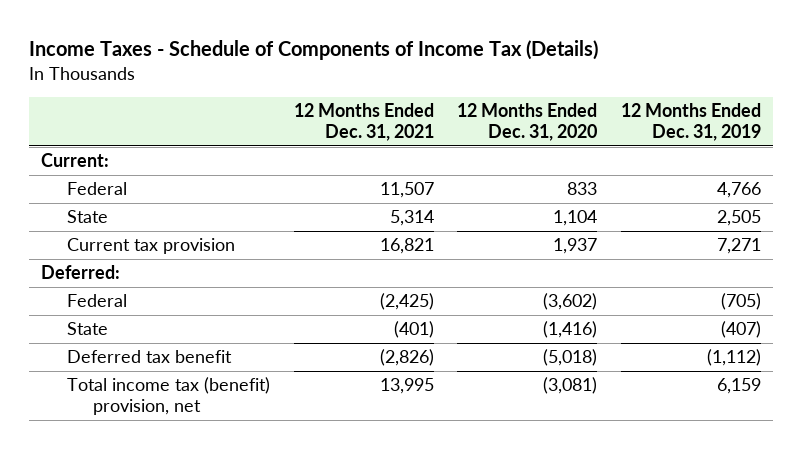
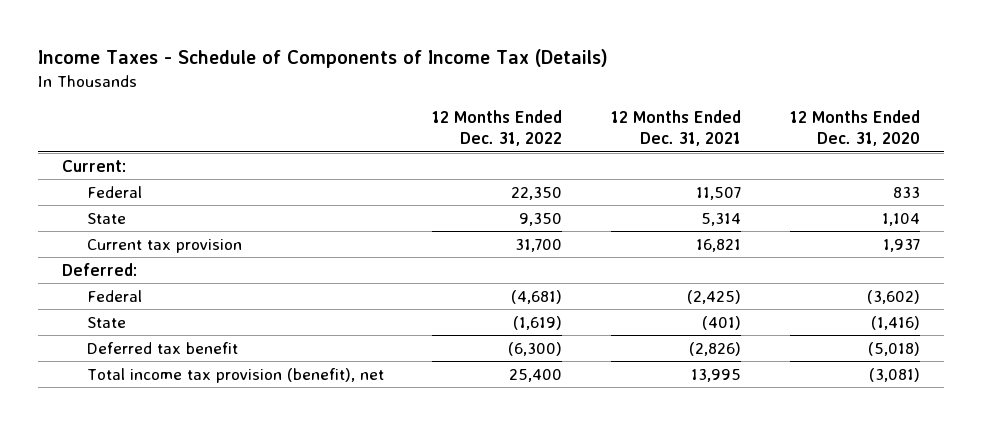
- | 12 Months Ended Dec. 31, 2021 | 12 Months Ended Dec. 31, 2020 | 12 Months Ended Dec. 31, 2019
+ | 12 Months Ended Dec. 31, 2022 | 12 Months Ended Dec. 31, 2021 | 12 Months Ended Dec. 31, 2020
- Total income tax (benefit) provision, net | 13,995 | (3,081) | 6,159
+ Total income tax provision (benefit), net | 25,400 | 13,995 | (3,081)

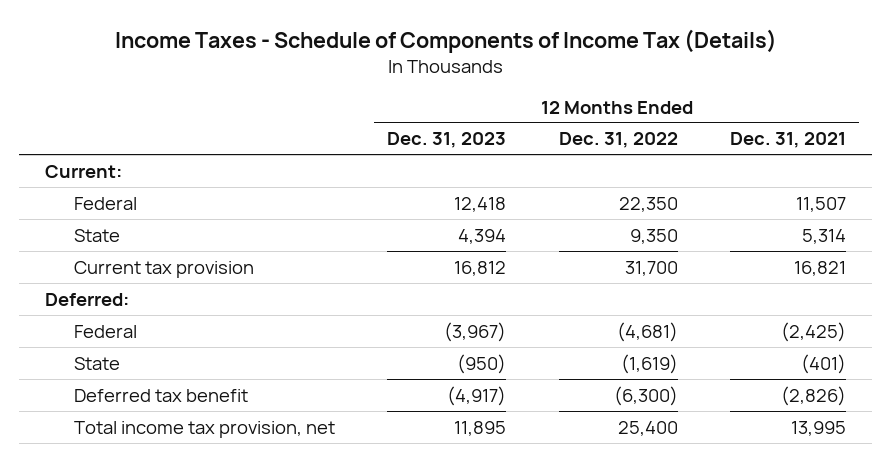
- | 12 Months Ended Dec. 31, 2022 | 12 Months Ended Dec. 31, 2021 | 12 Months Ended Dec. 31, 2020
+ | 12 Months Ended Dec. 31, 2023 | 12 Months Ended Dec. 31, 2022 | 12 Months Ended Dec. 31, 2021
- Total income tax provision (benefit), net | 25,400 | 13,995 | (3,081)
+ Total income tax provision, net | 11,895 | 25,400 | 13,995

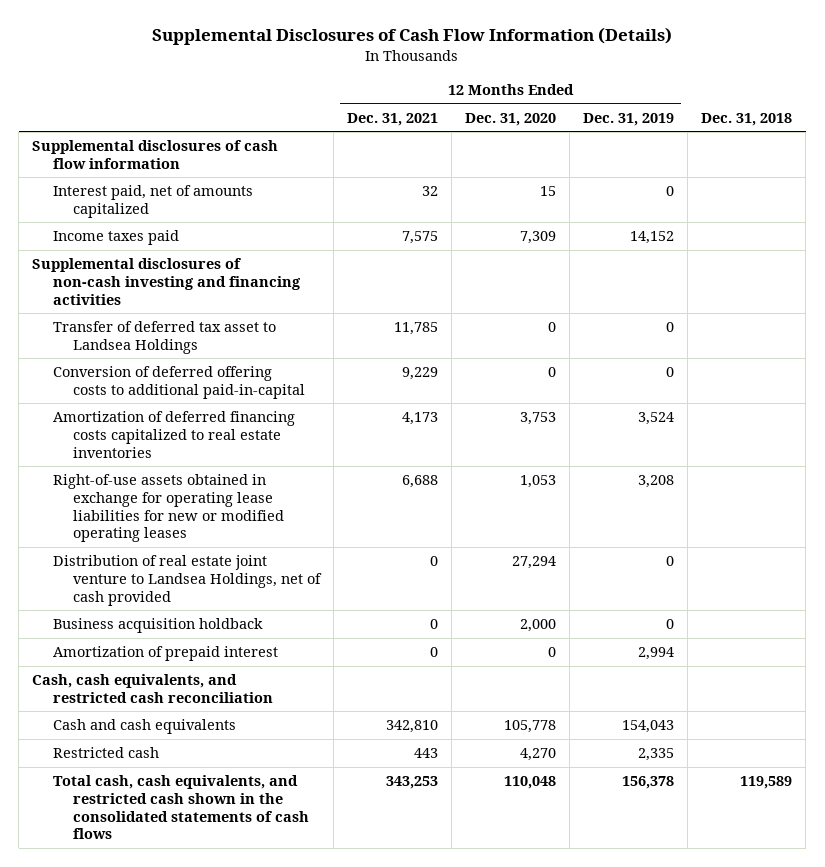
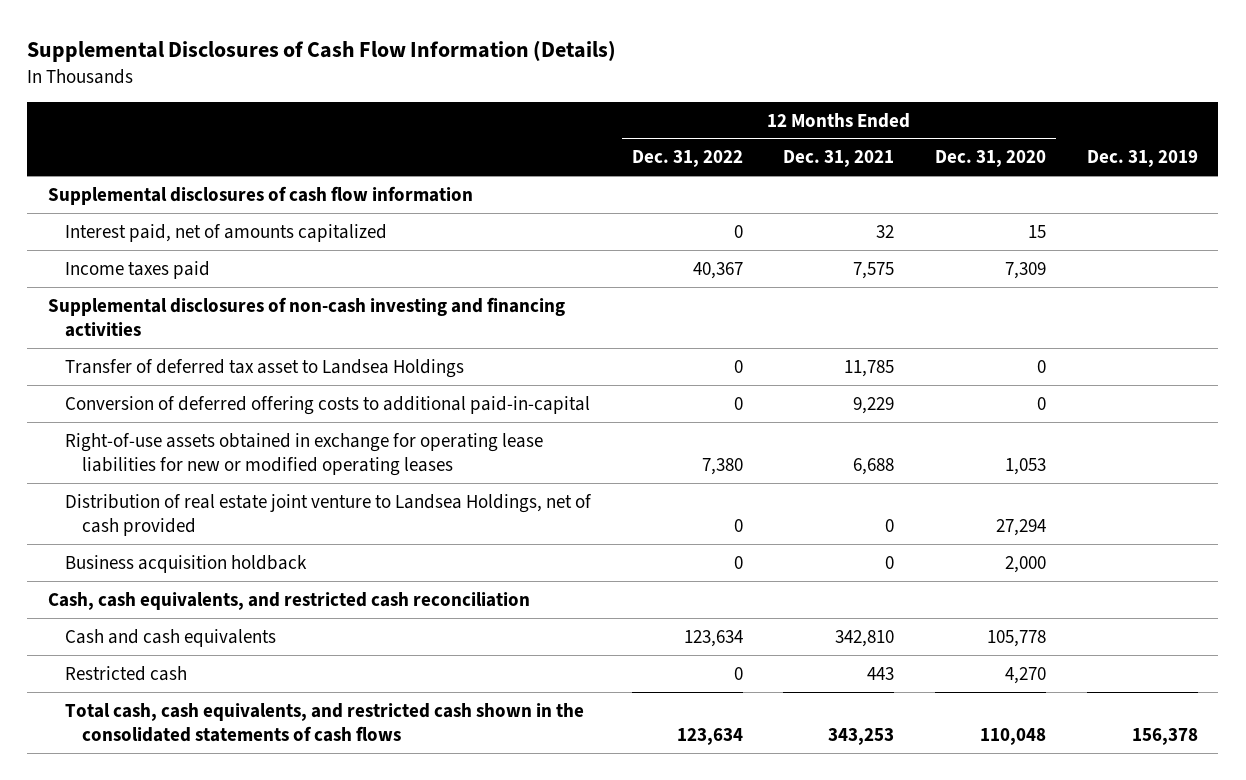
- | 12 Months Ended Dec. 31, 2021 | 12 Months Ended Dec. 31, 2020 | 12 Months Ended Dec. 31, 2019 | Dec. 31, 2018
+ | 12 Months Ended Dec. 31, 2022 | 12 Months Ended Dec. 31, 2021 | 12 Months Ended Dec. 31, 2020 | Dec. 31, 2019
- Amortization of deferred financing costs capitalized to real estate inventories | 4,173 | 3,753 | 3,524 |
- Amortization of prepaid interest | 0 | 0 | 2,994 |

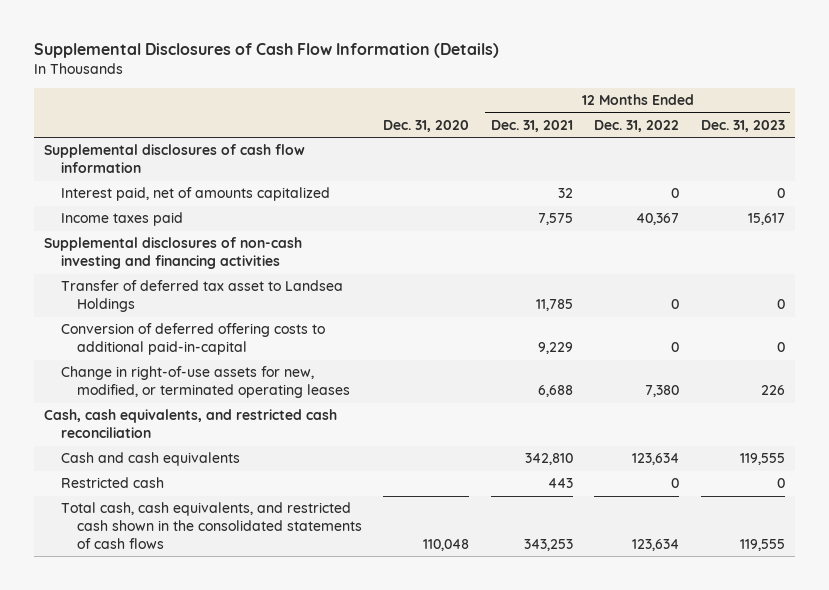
- | 12 Months Ended Dec. 31, 2022 | 12 Months Ended Dec. 31, 2021 | 12 Months Ended Dec. 31, 2020 | Dec. 31, 2019
+ | Dec. 31, 2020 | 12 Months Ended Dec. 31, 2021 | 12 Months Ended Dec. 31, 2022 | 12 Months Ended Dec. 31, 2023
- Right-of-use assets obtained in exchange for operating lease liabilities for new or modified operating leases | 7,380 | 6,688 | 1,053 |
- Distribution of real estate joint venture to Landsea Holdings, net of cash provided | 0 | 0 | 27,294 |
- Business acquisition holdback | 0 | 0 | 2,000 |
+ Change in right-of-use assets for new, modified, or terminated operating leases | | 6,688 | 7,380 | 226

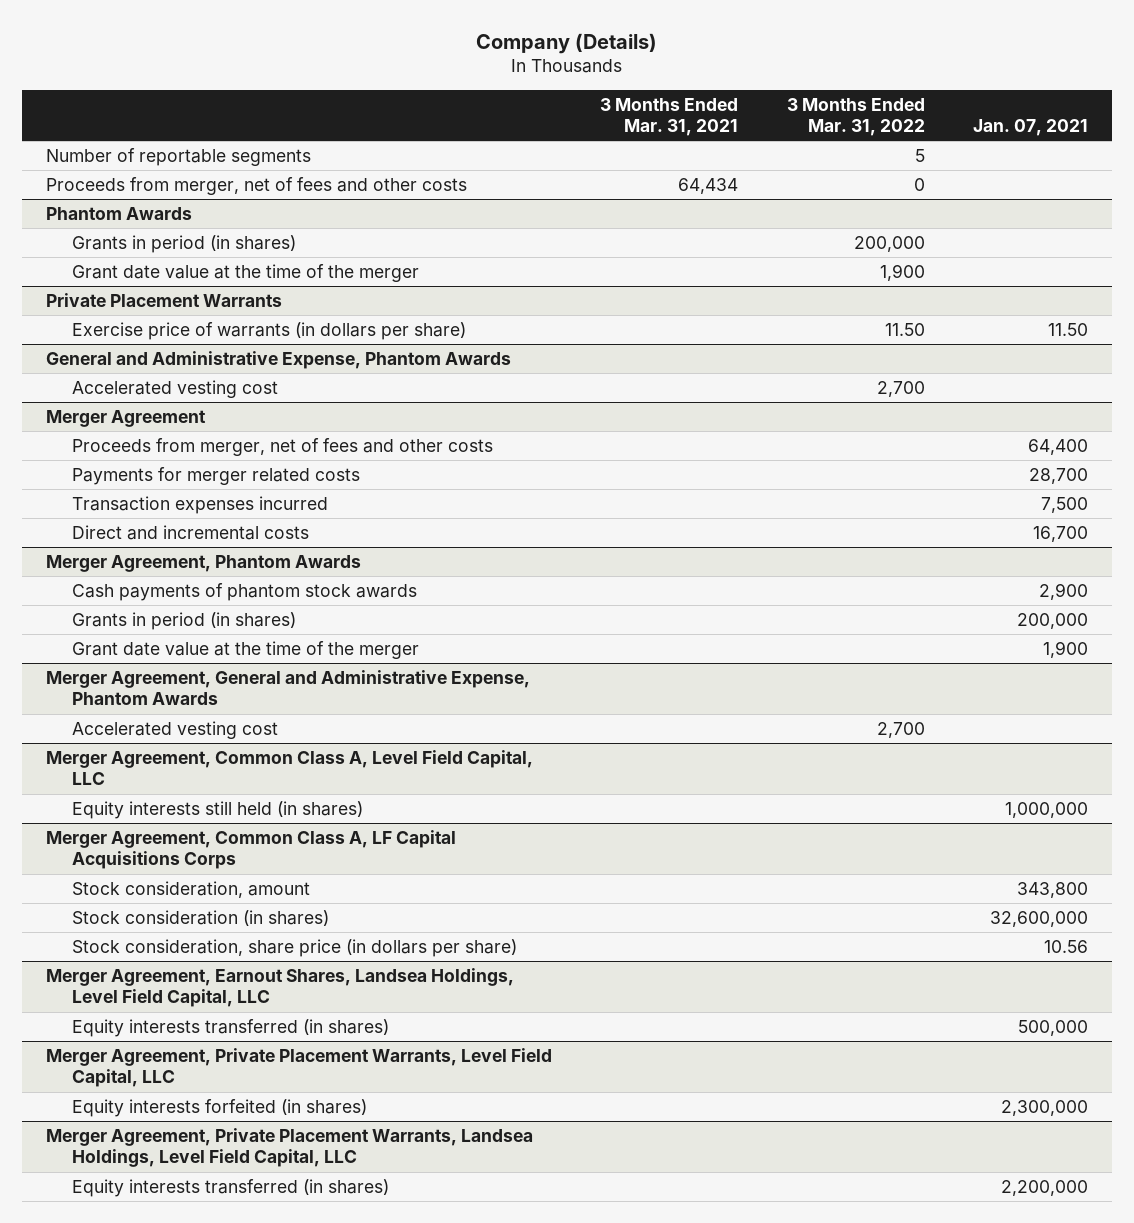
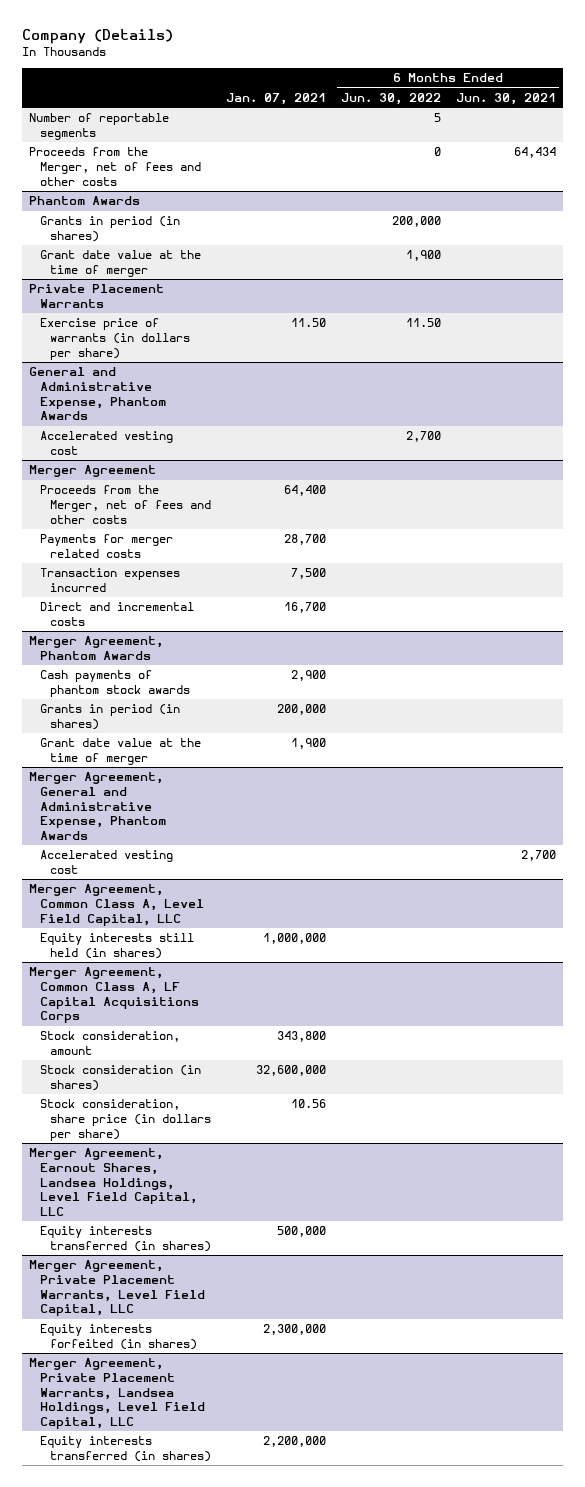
- | 3 Months Ended Mar. 31, 2021 | 3 Months Ended Mar. 31, 2022 | Jan. 07, 2021
+ | Jan. 07, 2021 | 6 Months Ended Jun. 30, 2022 | 6 Months Ended Jun. 30, 2021
- Proceeds from merger, net of fees and other costs | 64,434 | 0 |
+ Proceeds from the Merger, net of fees and other costs | | 0 | 64,434
@ Phantom Awards
- Grant date value at the time of the merger | | 1,900 |
+ Grant date value at the time of merger | | 1,900 |
@ Merger Agreement
- Proceeds from merger, net of fees and other costs | | | 64,400
+ Proceeds from the Merger, net of fees and other costs | 64,400 | |
@ Merger Agreement, Phantom Awards
- Grant date value at the time of the merger | | | 1,900
+ Grant date value at the time of merger | 1,900 | |

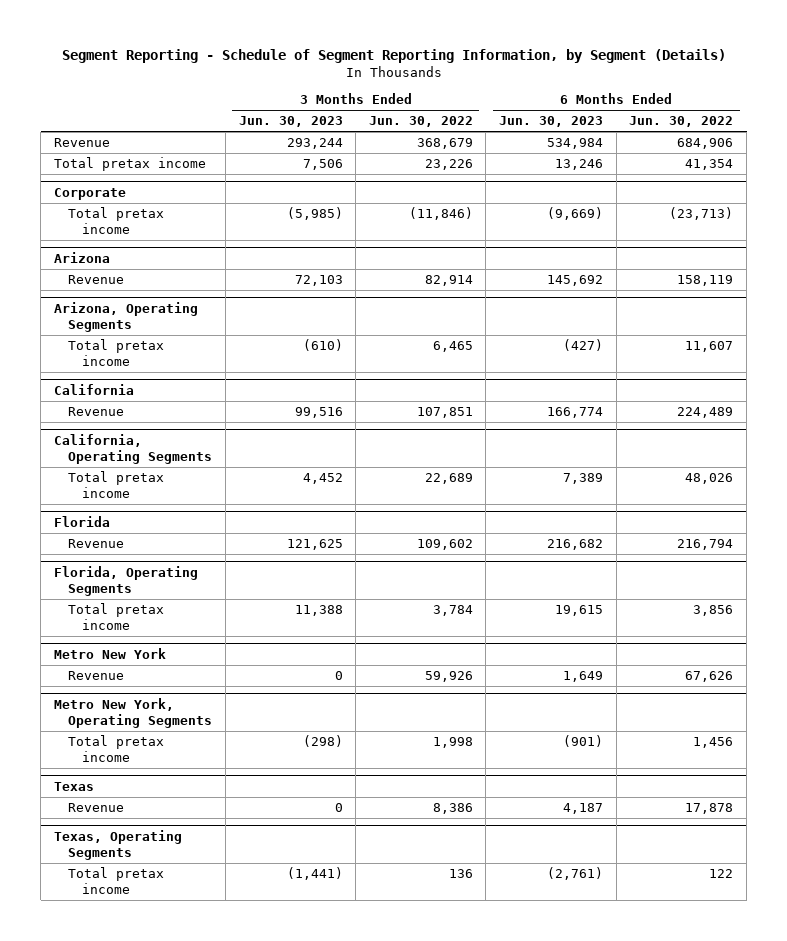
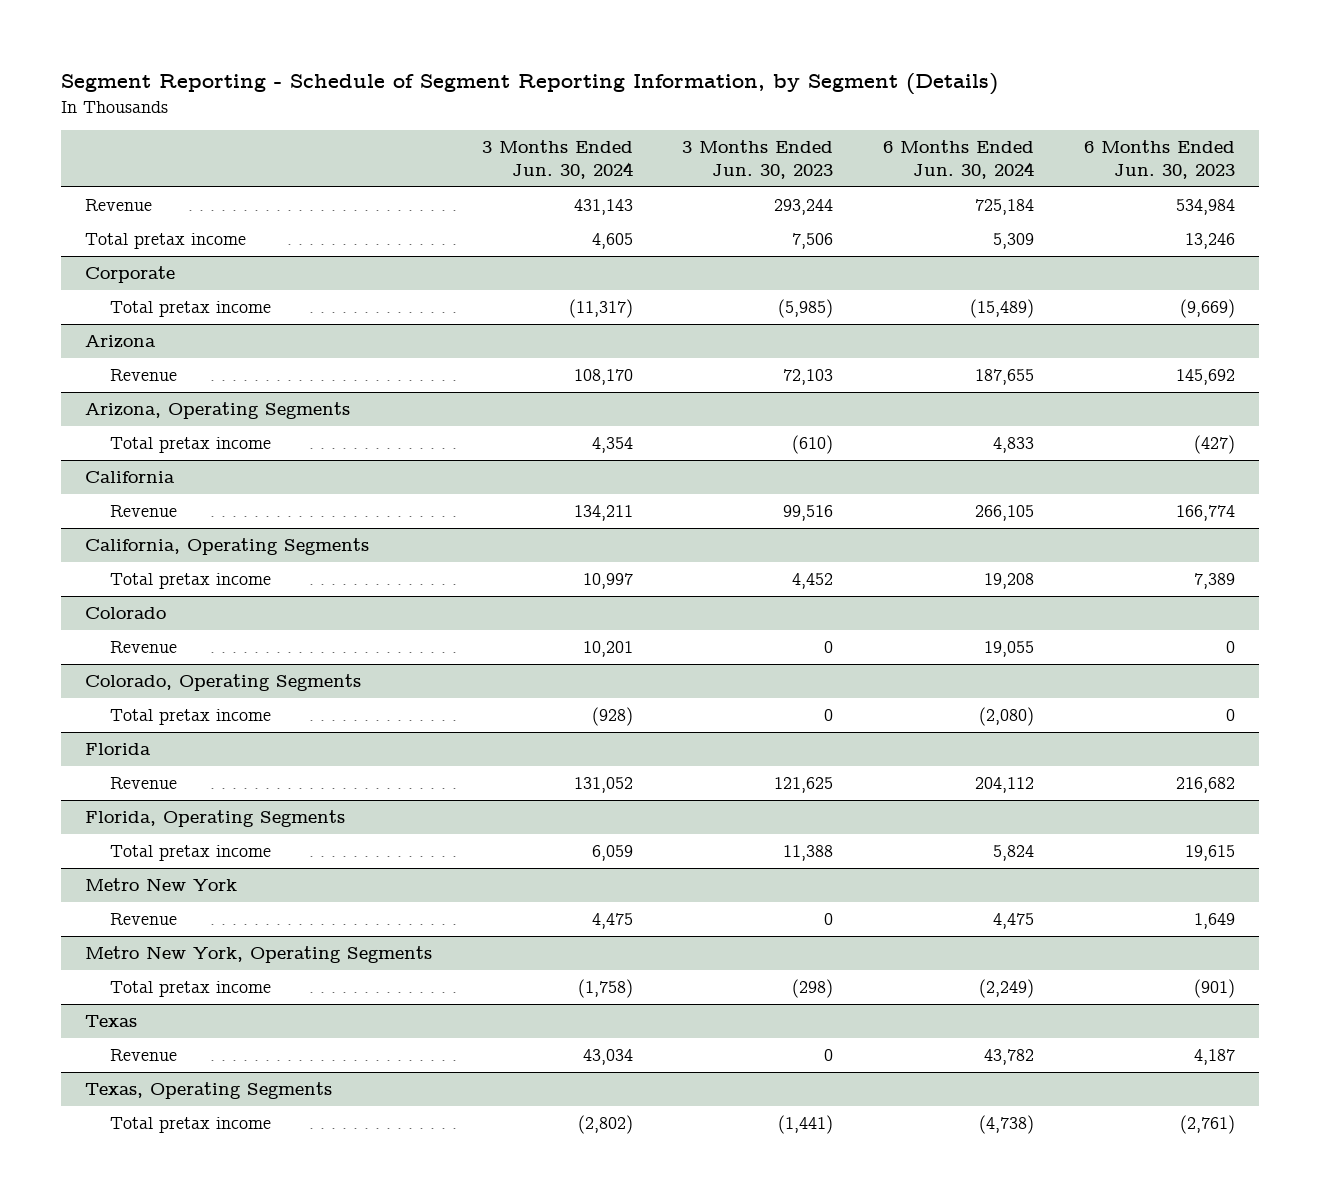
- | 3 Months Ended Jun. 30, 2023 | 3 Months Ended Jun. 30, 2022 | 6 Months Ended Jun. 30, 2023 | 6 Months Ended Jun. 30, 2022
+ | 3 Months Ended Jun. 30, 2024 | 3 Months Ended Jun. 30, 2023 | 6 Months Ended Jun. 30, 2024 | 6 Months Ended Jun. 30, 2023
+ Colorado
+ Revenue | 10,201 | 0 | 19,055 | 0
+ Colorado, Operating Segments
+ Total pretax income | (928) | 0 | (2,080) | 0

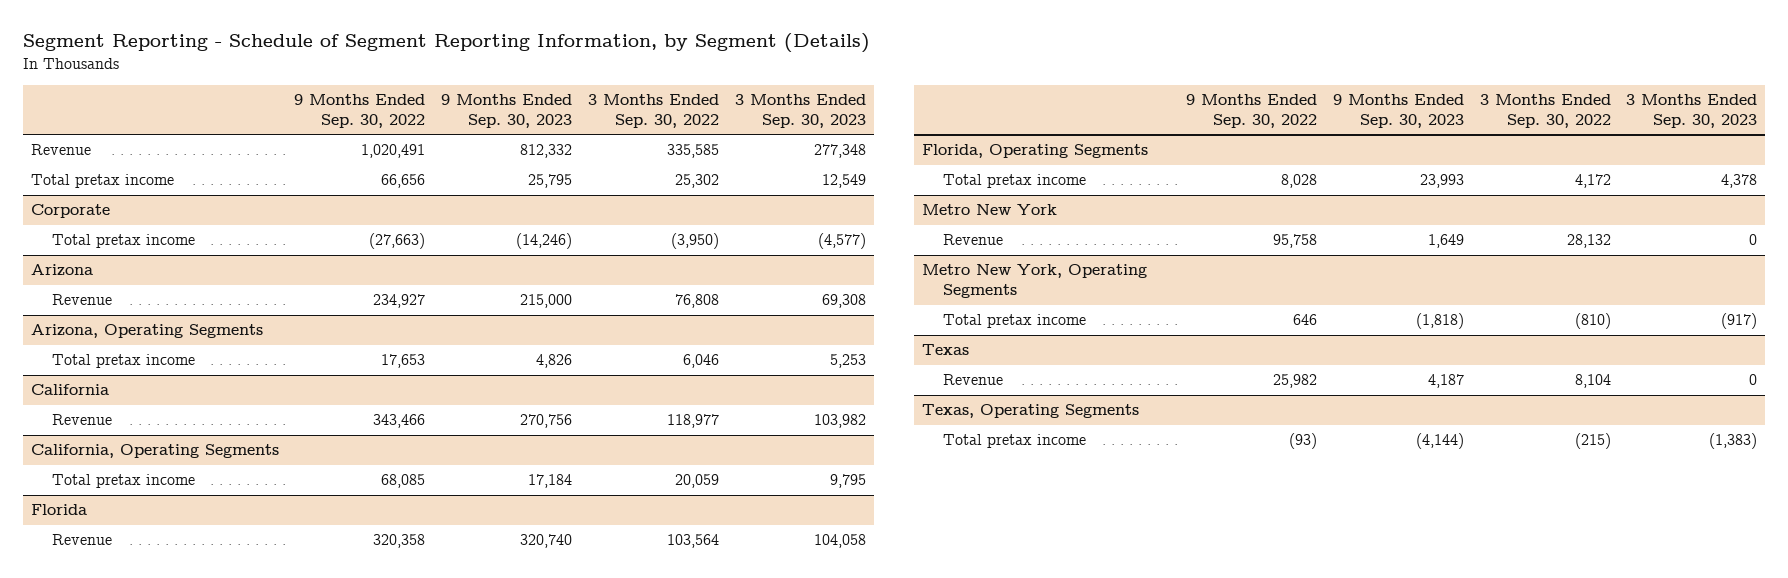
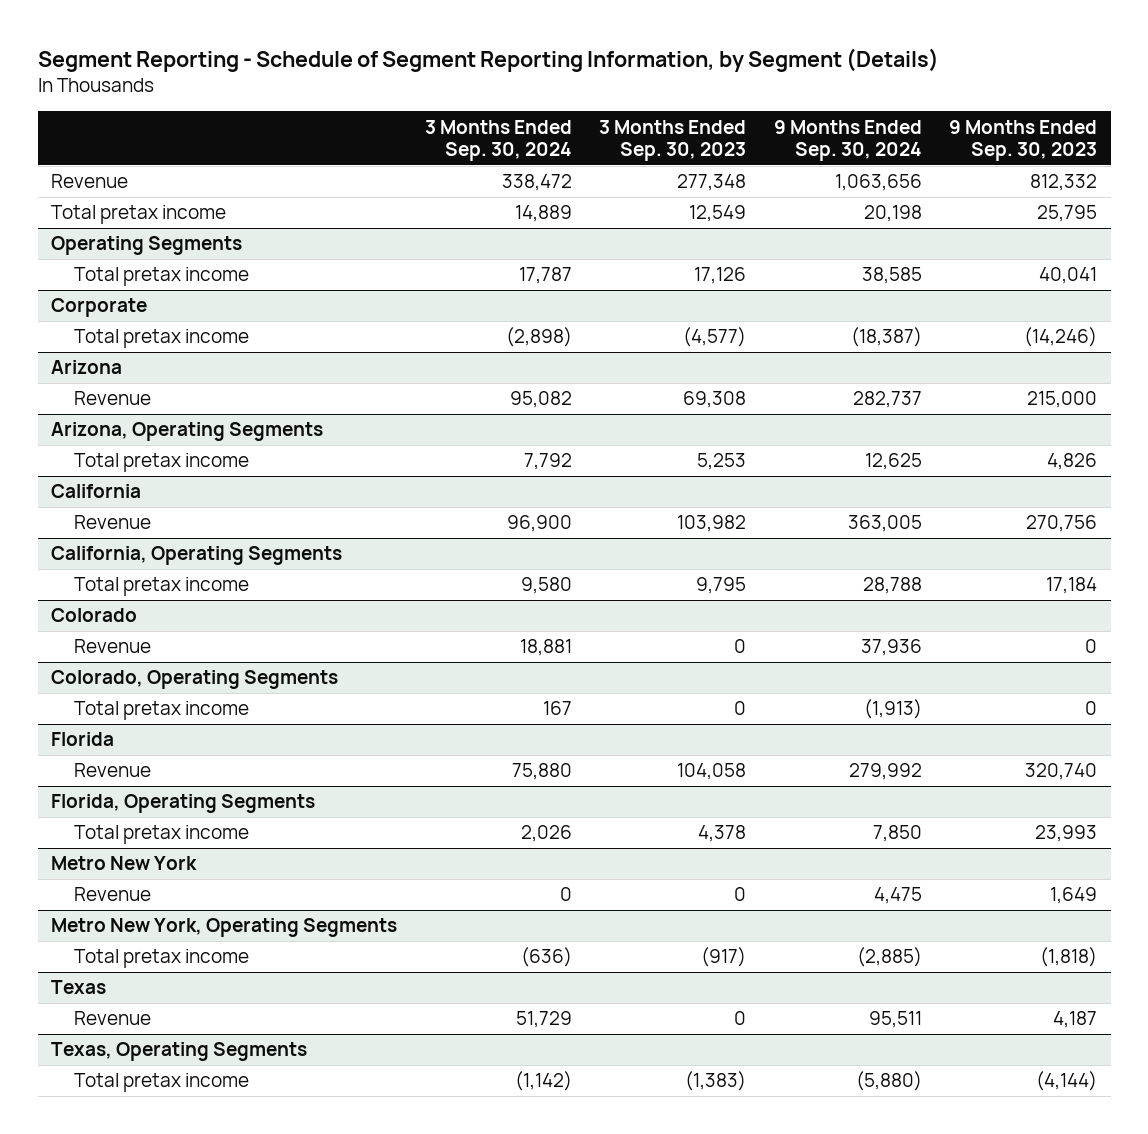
- | 9 Months Ended Sep. 30, 2022 | 9 Months Ended Sep. 30, 2023 | 3 Months Ended Sep. 30, 2022 | 3 Months Ended Sep. 30, 2023
+ | 3 Months Ended Sep. 30, 2024 | 3 Months Ended Sep. 30, 2023 | 9 Months Ended Sep. 30, 2024 | 9 Months Ended Sep. 30, 2023
+ Operating Segments
+ Total pretax income | 17,787 | 17,126 | 38,585 | 40,041
+ Colorado
+ Revenue | 18,881 | 0 | 37,936 | 0
+ Colorado, Operating Segments
+ Total pretax income | 167 | 0 | (1,913) | 0

